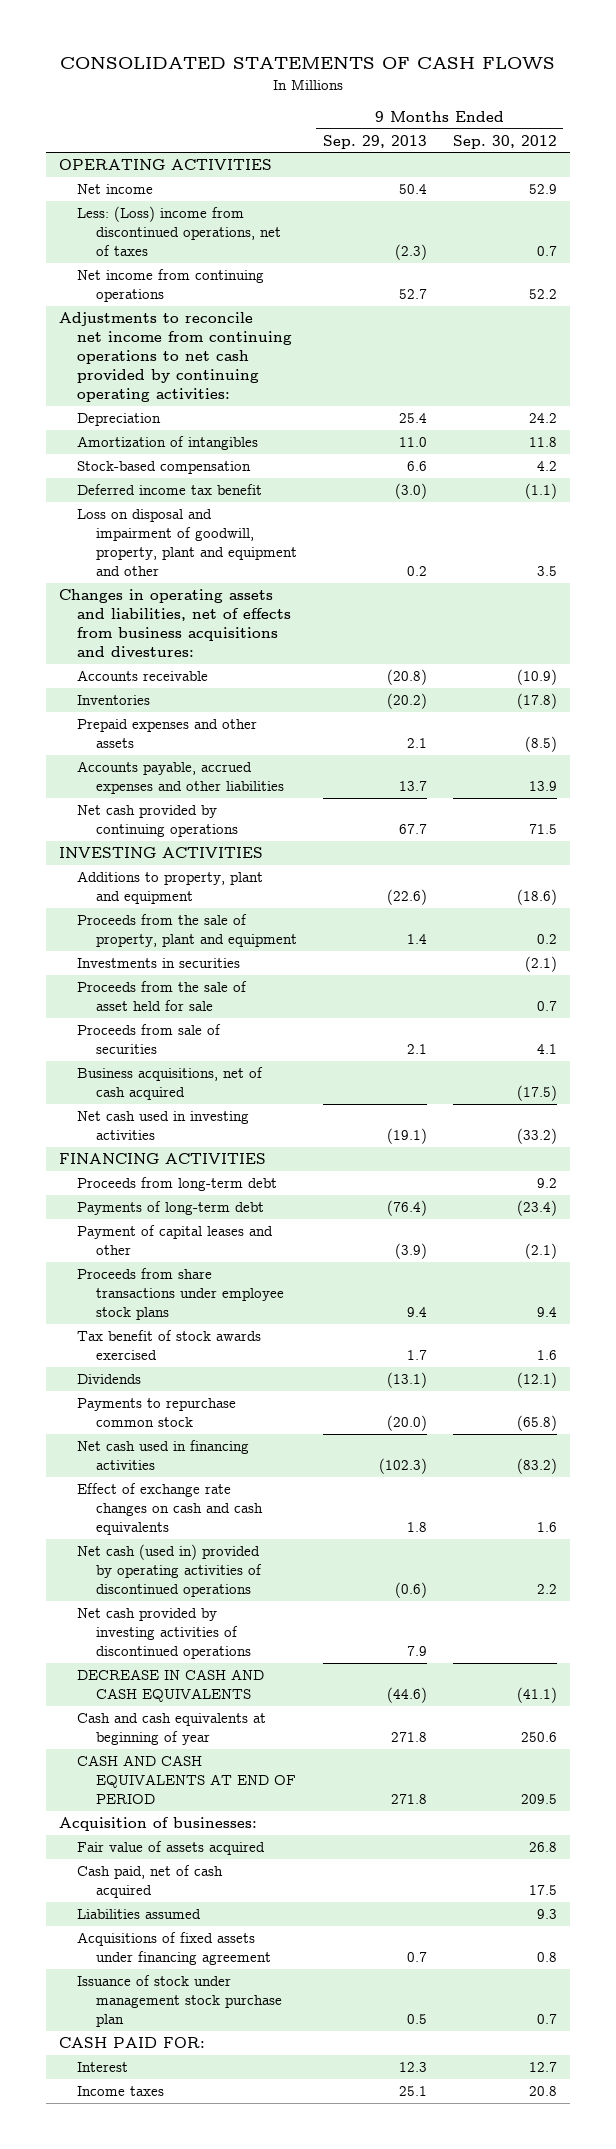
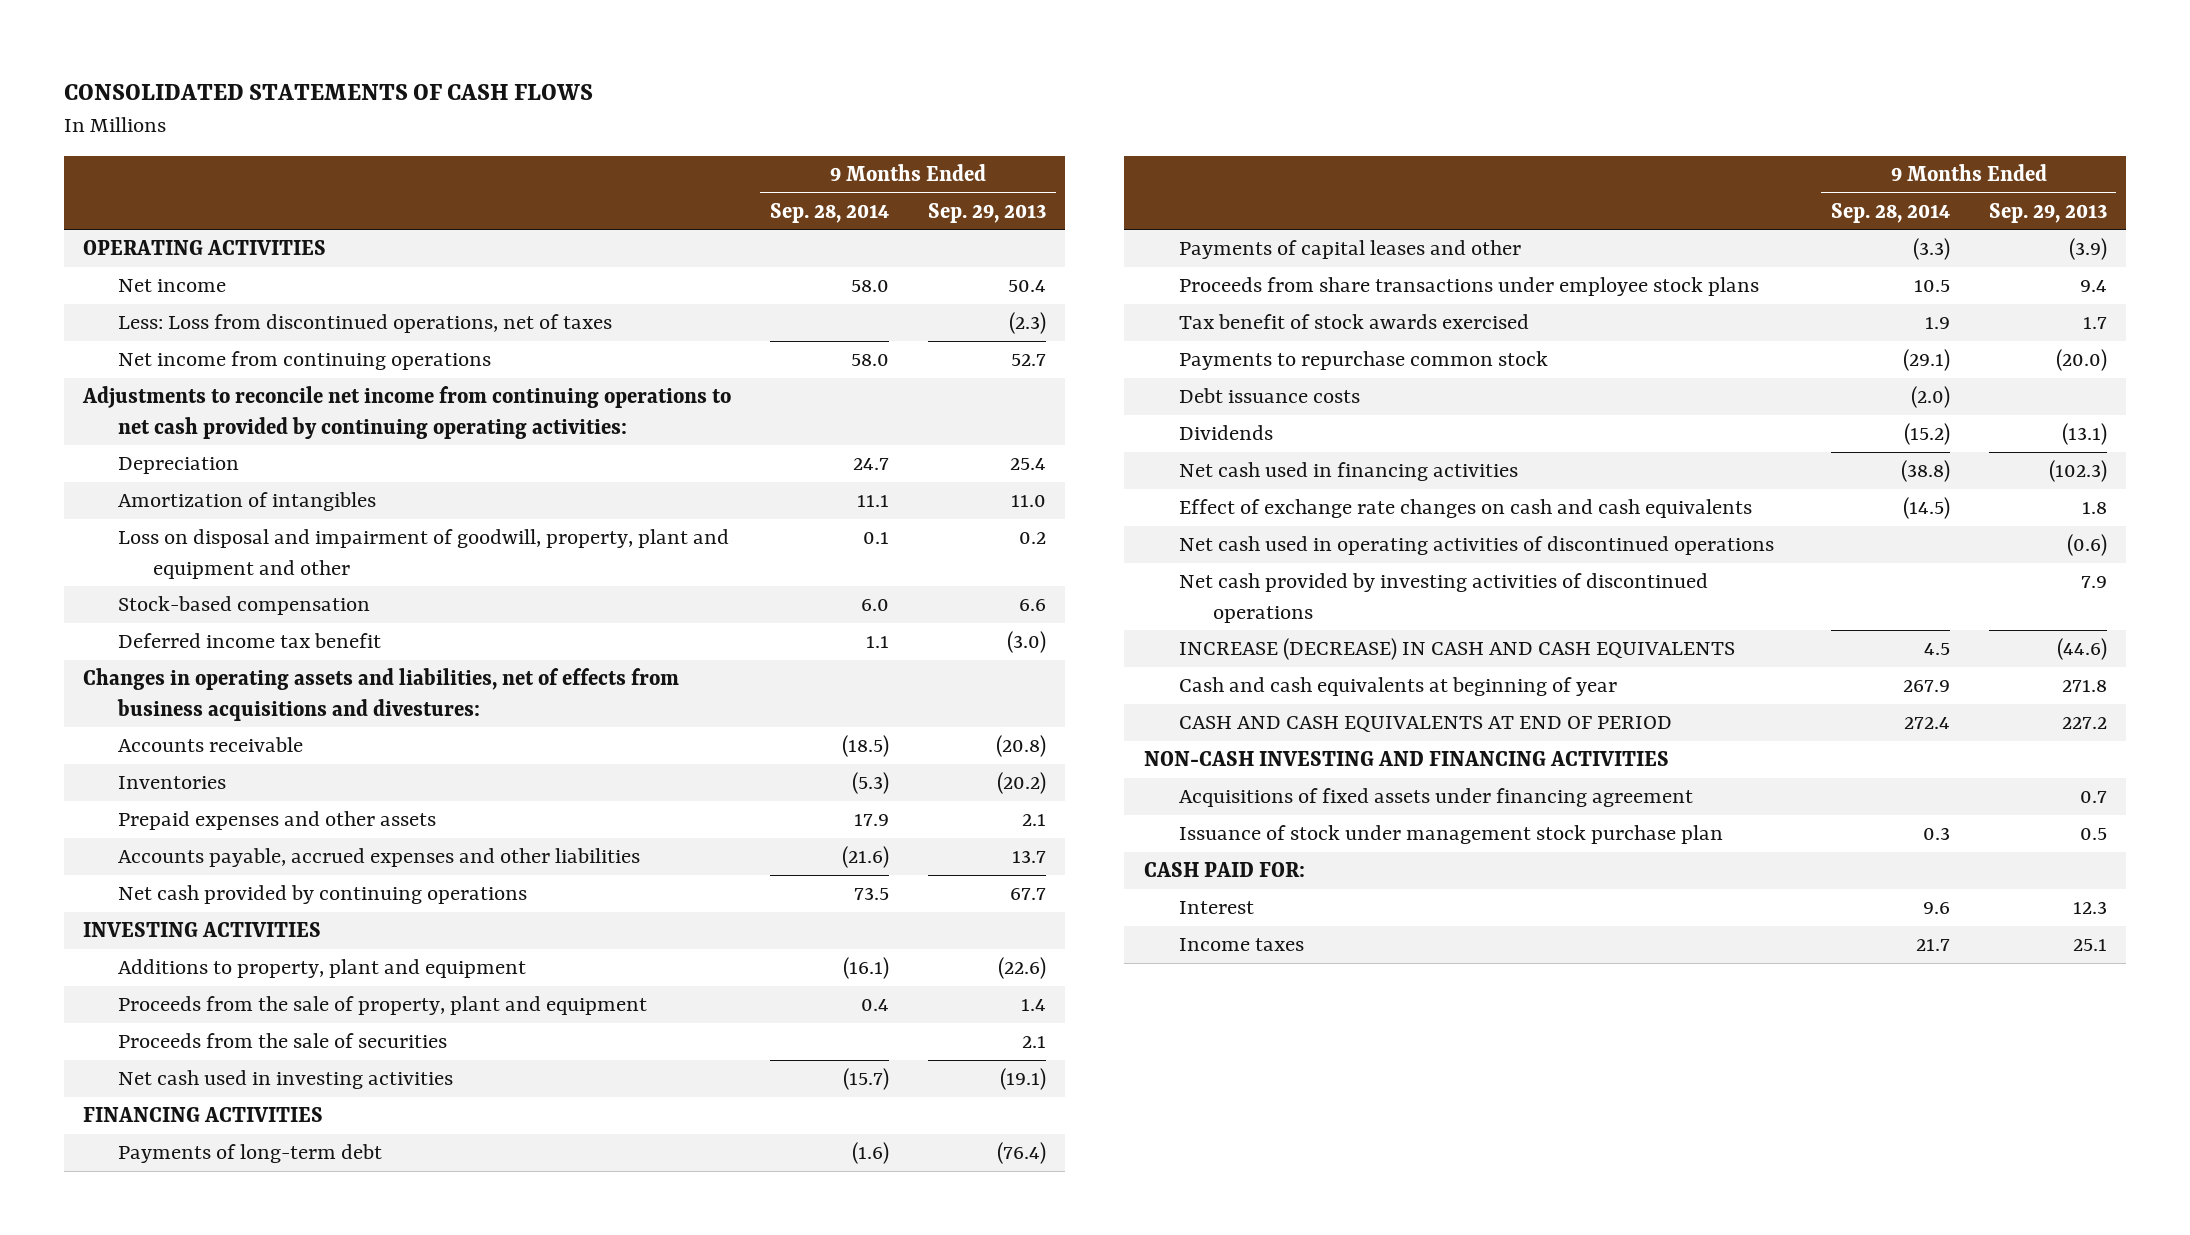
- | 9 Months Ended Sep. 29, 2013 | 9 Months Ended Sep. 30, 2012
+ | 9 Months Ended Sep. 28, 2014 | 9 Months Ended Sep. 29, 2013
- Less: (Loss) income from discontinued operations, net of taxes | (2.3) | 0.7
+ Less: Loss from discontinued operations, net of taxes | | (2.3)
moved up: Loss on disposal and impairment of goodwill, property, plant and equipment and other | 0.1 | 0.2
- Investments in securities | | (2.1)
- Proceeds from the sale of asset held for sale | | 0.7
- Proceeds from sale of securities | 2.1 | 4.1
- Business acquisitions, net of cash acquired | | (17.5)
+ Proceeds from the sale of securities | | 2.1
- Proceeds from long-term debt | | 9.2
- Payment of capital leases and other | (3.9) | (2.1)
+ Payments of capital leases and other | (3.3) | (3.9)
+ Debt issuance costs | (2.0) |
moved down: Dividends | (15.2) | (13.1)
- Net cash (used in) provided by operating activities of discontinued operations | (0.6) | 2.2
+ Net cash used in operating activities of discontinued operations | | (0.6)
- DECREASE IN CASH AND CASH EQUIVALENTS | (44.6) | (41.1)
+ INCREASE (DECREASE) IN CASH AND CASH EQUIVALENTS | 4.5 | (44.6)
- CASH AND CASH EQUIVALENTS AT END OF PERIOD | 271.8 | 209.5
- Acquisition of businesses:
- Fair value of assets acquired | | 26.8
- Cash paid, net of cash acquired | | 17.5
- Liabilities assumed | | 9.3
+ CASH AND CASH EQUIVALENTS AT END OF PERIOD | 272.4 | 227.2
+ NON-CASH INVESTING AND FINANCING ACTIVITIES

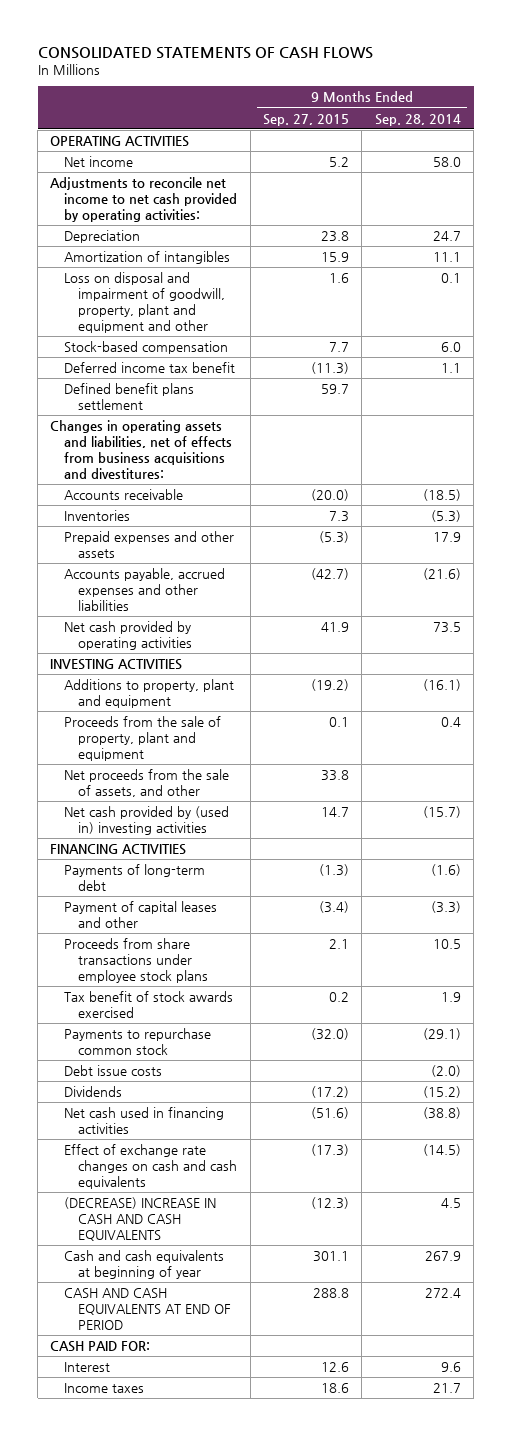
- | 9 Months Ended Sep. 28, 2014 | 9 Months Ended Sep. 29, 2013
+ | 9 Months Ended Sep. 27, 2015 | 9 Months Ended Sep. 28, 2014
- Less: Loss from discontinued operations, net of taxes | | (2.3)
- Net income from continuing operations | 58.0 | 52.7
- Adjustments to reconcile net income from continuing operations to net cash provided by continuing operating activities:
+ Adjustments to reconcile net income to net cash provided by operating activities:
- Changes in operating assets and liabilities, net of effects from business acquisitions and divestures:
+ Defined benefit plans settlement | 59.7 |
+ Changes in operating assets and liabilities, net of effects from business acquisitions and divestitures:
- Net cash provided by continuing operations | 73.5 | 67.7
+ Net cash provided by operating activities | 41.9 | 73.5
- Proceeds from the sale of securities | | 2.1
- Net cash used in investing activities | (15.7) | (19.1)
+ Net proceeds from the sale of assets, and other | 33.8 |
+ Net cash provided by (used in) investing activities | 14.7 | (15.7)
- Payments of capital leases and other | (3.3) | (3.9)
+ Payment of capital leases and other | (3.4) | (3.3)
- Debt issuance costs | (2.0) |
+ Debt issue costs | | (2.0)
- Net cash used in operating activities of discontinued operations | | (0.6)
- Net cash provided by investing activities of discontinued operations | | 7.9
- INCREASE (DECREASE) IN CASH AND CASH EQUIVALENTS | 4.5 | (44.6)
+ (DECREASE) INCREASE IN CASH AND CASH EQUIVALENTS | (12.3) | 4.5
- NON-CASH INVESTING AND FINANCING ACTIVITIES
- Acquisitions of fixed assets under financing agreement | | 0.7
- Issuance of stock under management stock purchase plan | 0.3 | 0.5

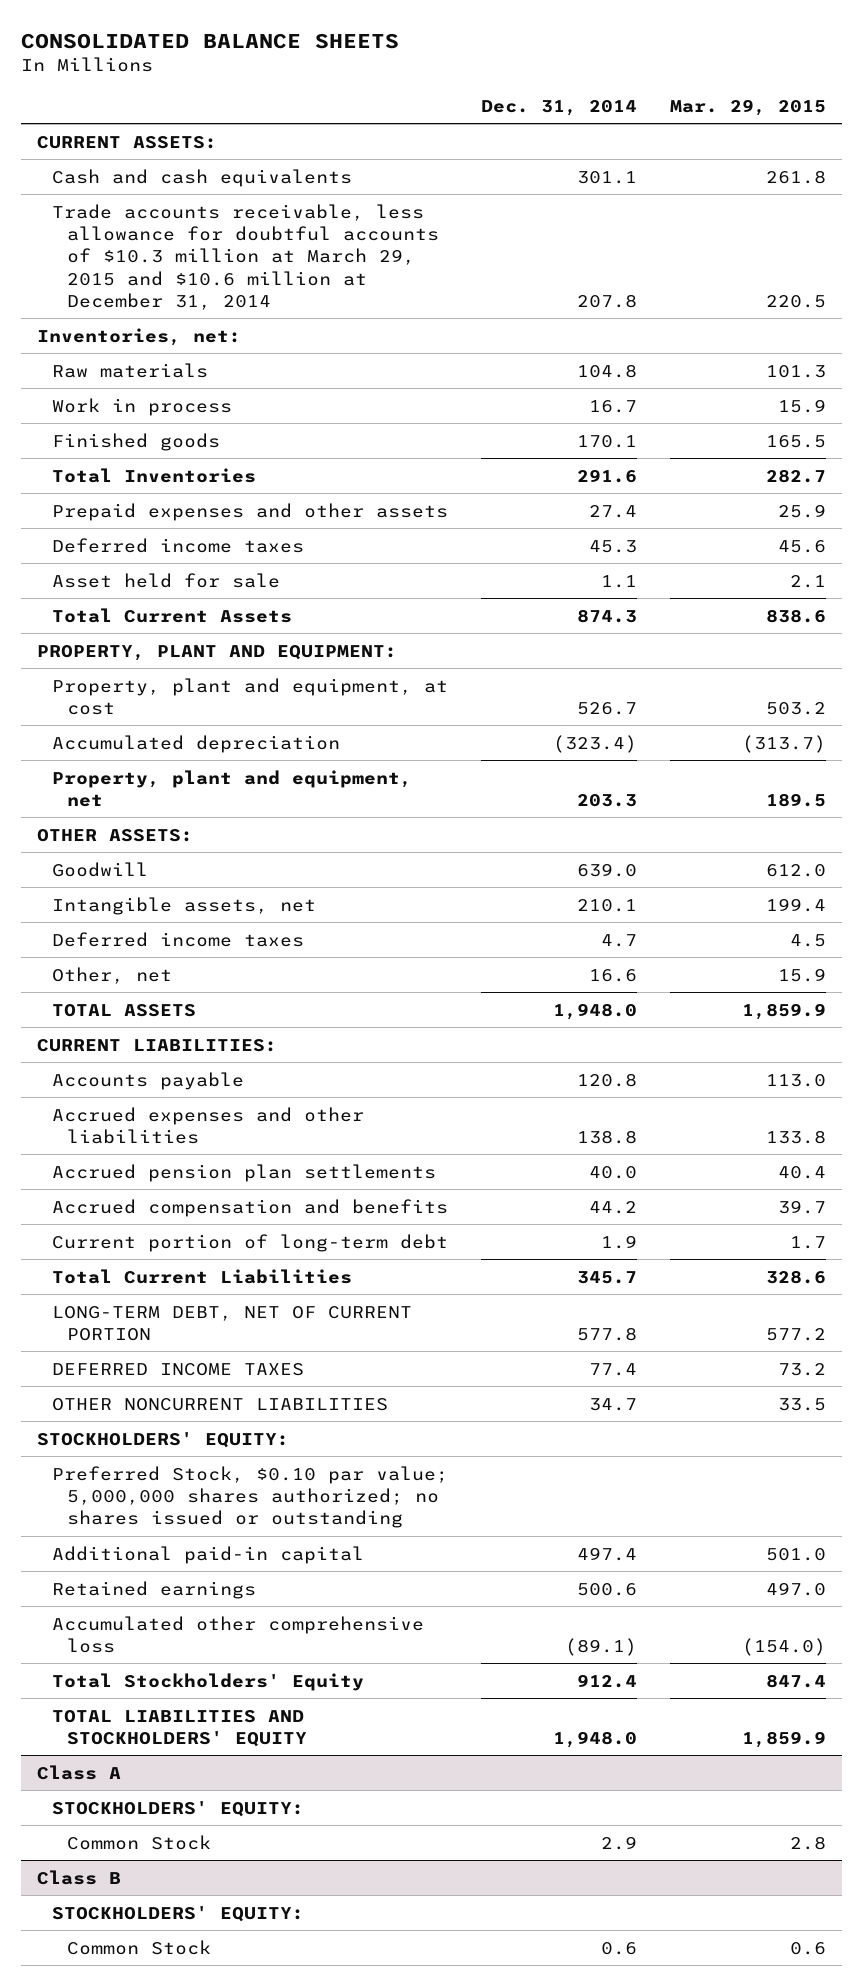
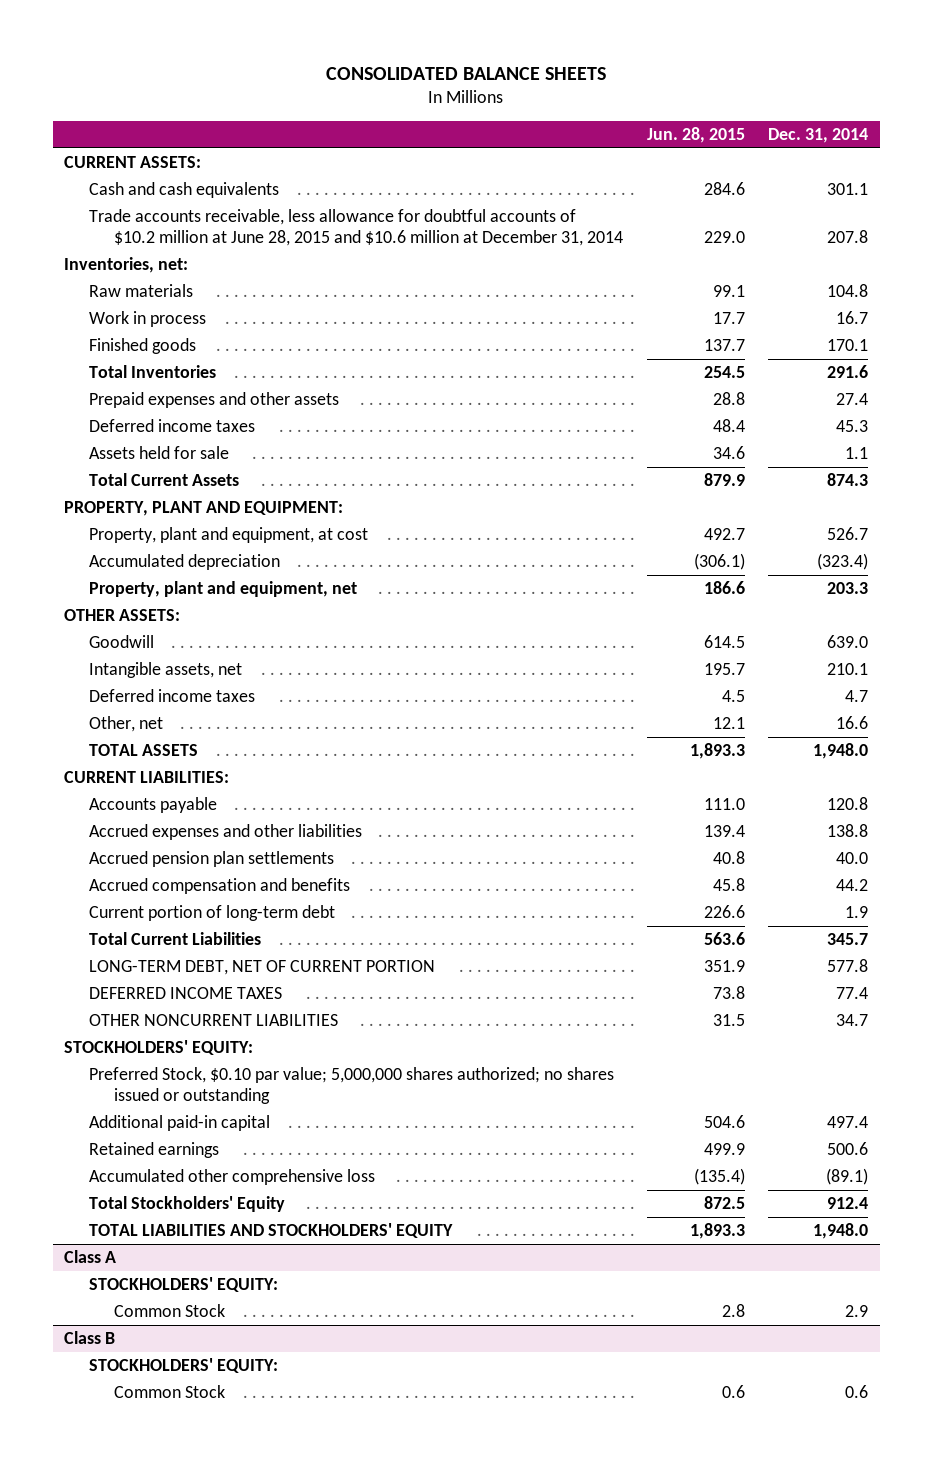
- | Dec. 31, 2014 | Mar. 29, 2015
+ | Jun. 28, 2015 | Dec. 31, 2014
- Trade accounts receivable, less allowance for doubtful accounts of $10.3 million at March 29, 2015 and $10.6 million at December 31, 2014 | 207.8 | 220.5
+ Trade accounts receivable, less allowance for doubtful accounts of $10.2 million at June 28, 2015 and $10.6 million at December 31, 2014 | 229.0 | 207.8
- Asset held for sale | 1.1 | 2.1
+ Assets held for sale | 34.6 | 1.1

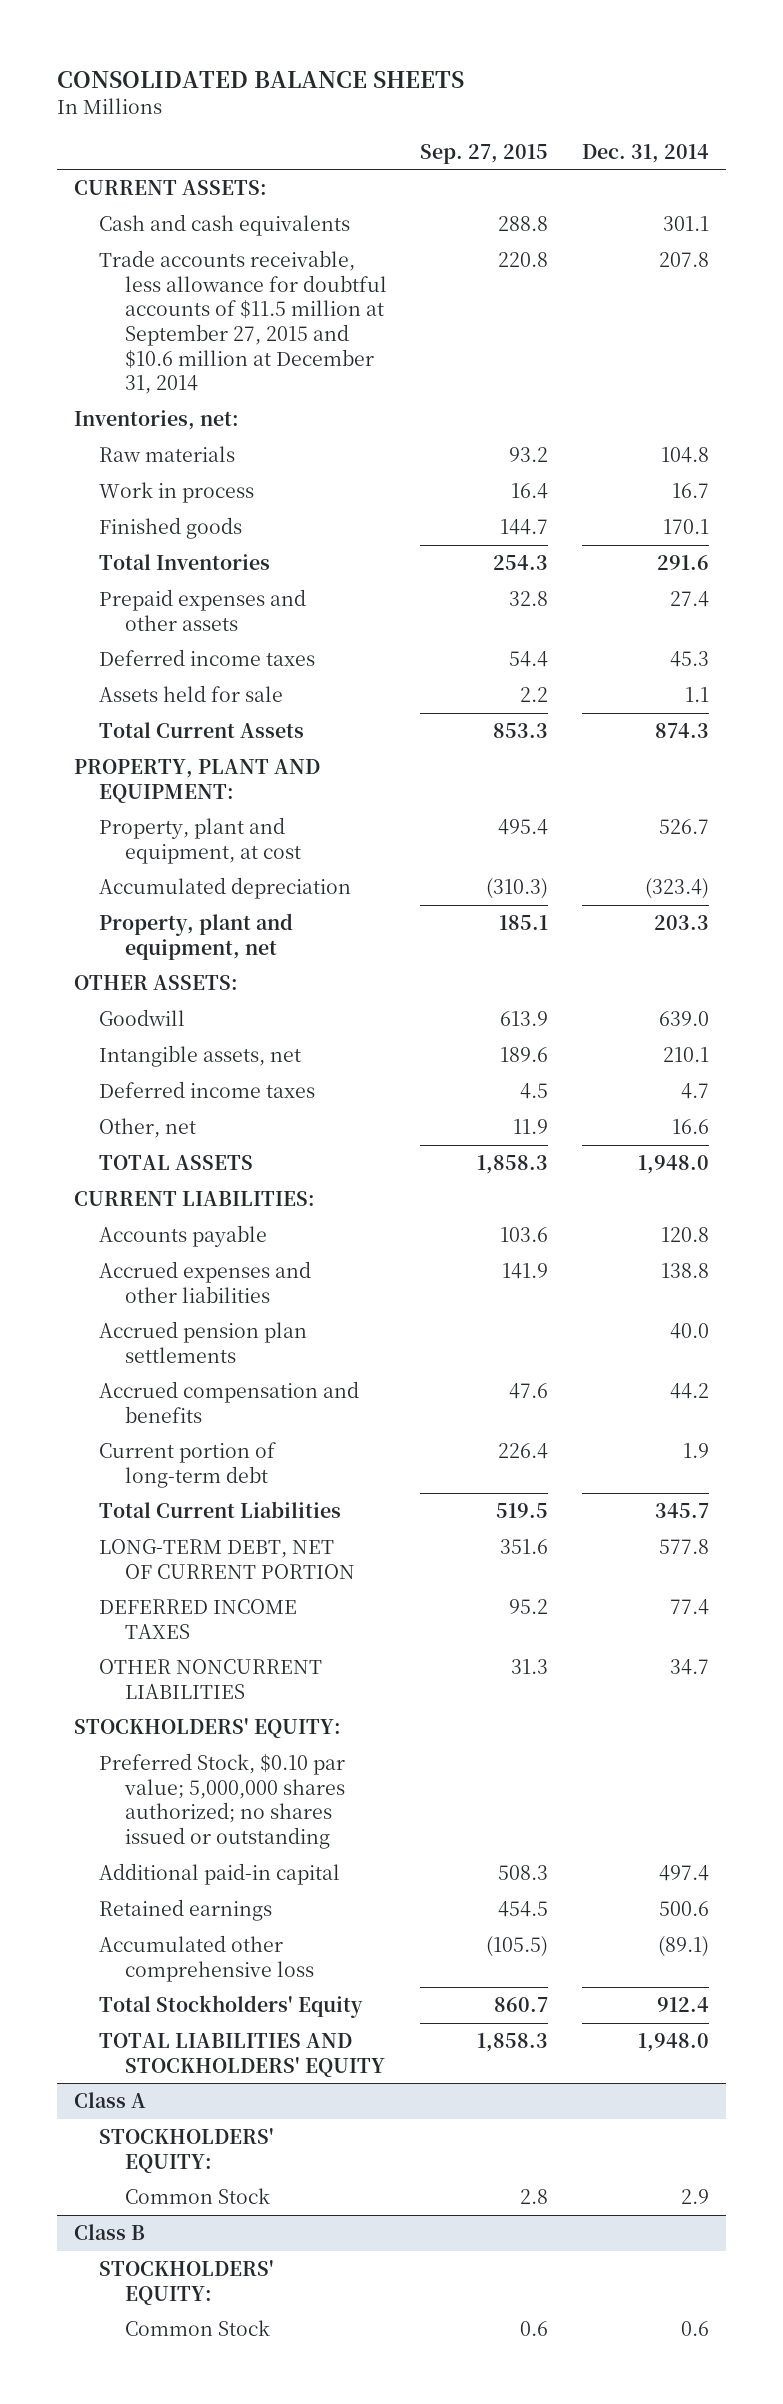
- | Jun. 28, 2015 | Dec. 31, 2014
+ | Sep. 27, 2015 | Dec. 31, 2014
- Trade accounts receivable, less allowance for doubtful accounts of $10.2 million at June 28, 2015 and $10.6 million at December 31, 2014 | 229.0 | 207.8
+ Trade accounts receivable, less allowance for doubtful accounts of $11.5 million at September 27, 2015 and $10.6 million at December 31, 2014 | 220.8 | 207.8

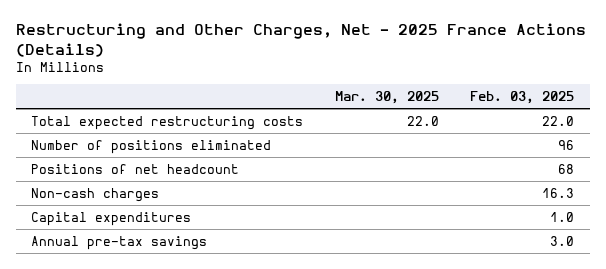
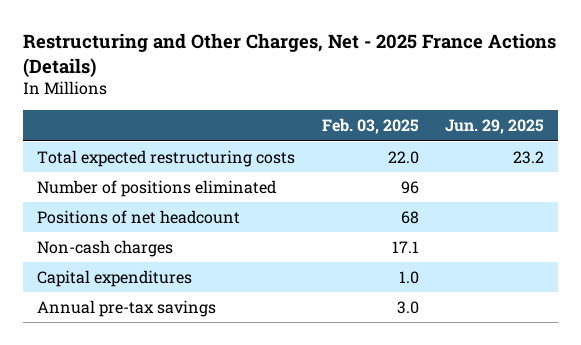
- | Mar. 30, 2025 | Feb. 03, 2025
+ | Feb. 03, 2025 | Jun. 29, 2025
- Non-cash charges | | 16.3
+ Non-cash charges | 17.1 |

